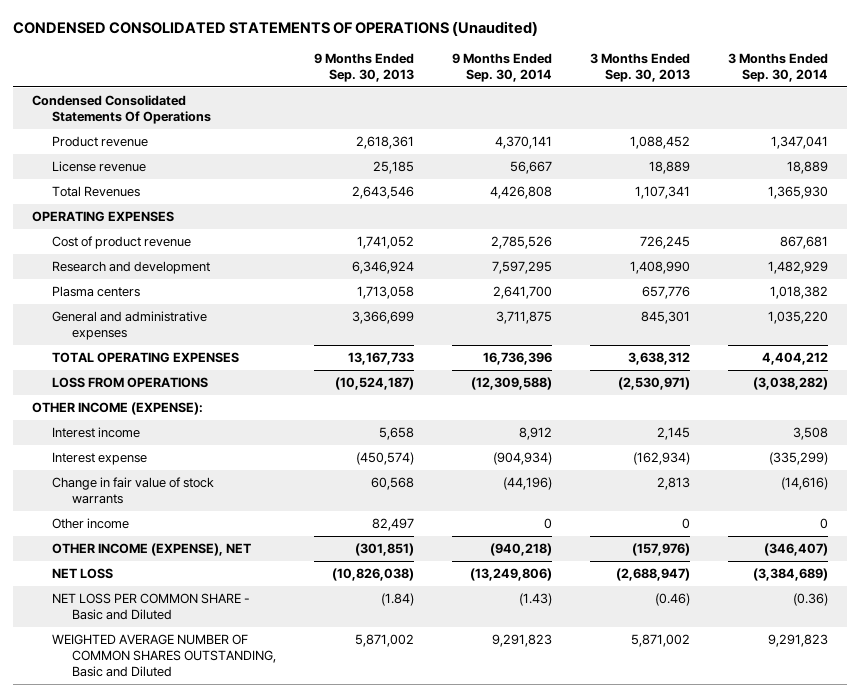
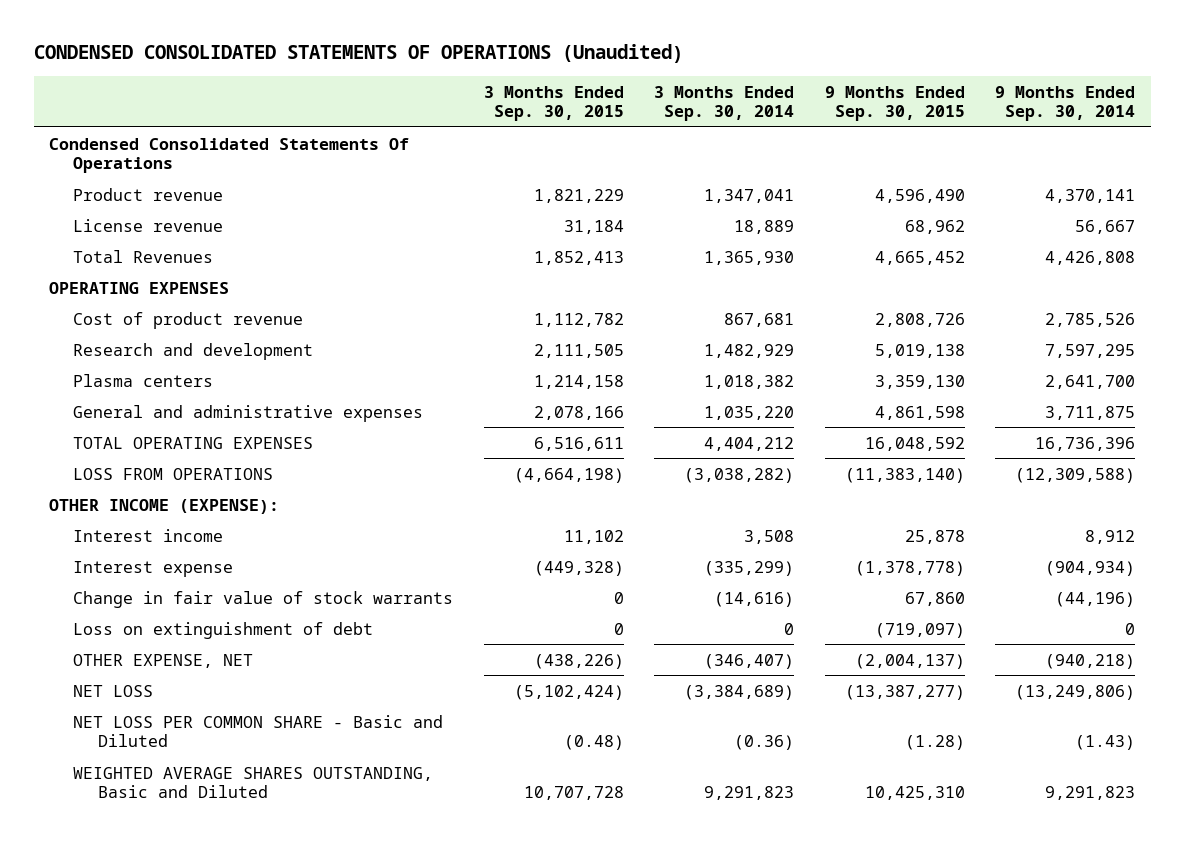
- | 9 Months Ended Sep. 30, 2013 | 9 Months Ended Sep. 30, 2014 | 3 Months Ended Sep. 30, 2013 | 3 Months Ended Sep. 30, 2014
+ | 3 Months Ended Sep. 30, 2015 | 3 Months Ended Sep. 30, 2014 | 9 Months Ended Sep. 30, 2015 | 9 Months Ended Sep. 30, 2014
- Other income | 82,497 | 0 | 0 | 0
- OTHER INCOME (EXPENSE), NET | (301,851) | (940,218) | (157,976) | (346,407)
+ Loss on extinguishment of debt | 0 | 0 | (719,097) | 0
+ OTHER EXPENSE, NET | (438,226) | (346,407) | (2,004,137) | (940,218)
- WEIGHTED AVERAGE NUMBER OF COMMON SHARES OUTSTANDING, Basic and Diluted | 5,871,002 | 9,291,823 | 5,871,002 | 9,291,823
+ WEIGHTED AVERAGE SHARES OUTSTANDING, Basic and Diluted | 10,707,728 | 9,291,823 | 10,425,310 | 9,291,823

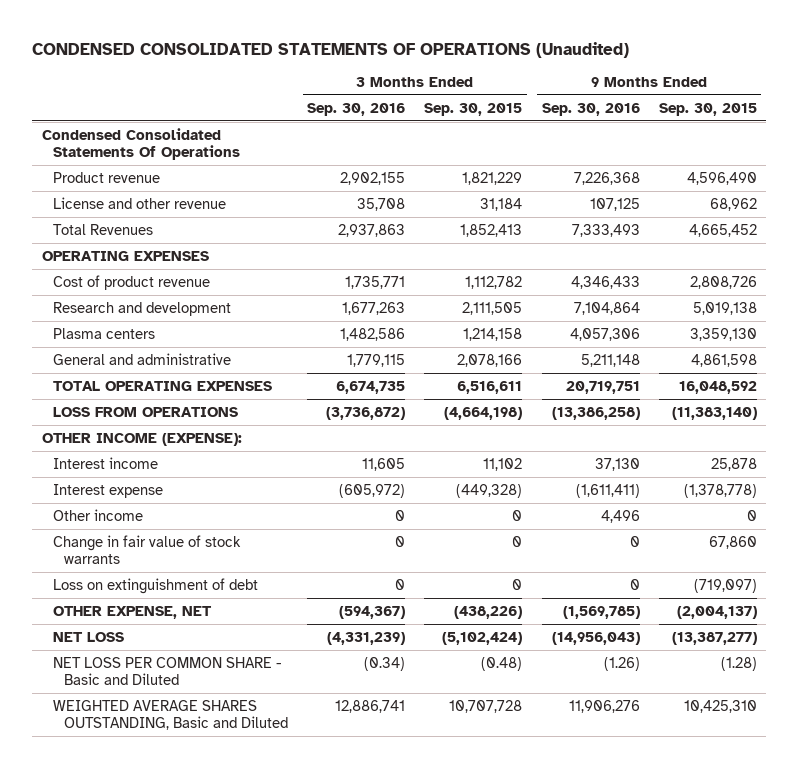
- | 3 Months Ended Sep. 30, 2015 | 3 Months Ended Sep. 30, 2014 | 9 Months Ended Sep. 30, 2015 | 9 Months Ended Sep. 30, 2014
+ | 3 Months Ended Sep. 30, 2016 | 3 Months Ended Sep. 30, 2015 | 9 Months Ended Sep. 30, 2016 | 9 Months Ended Sep. 30, 2015
- License revenue | 31,184 | 18,889 | 68,962 | 56,667
+ License and other revenue | 35,708 | 31,184 | 107,125 | 68,962
- General and administrative expenses | 2,078,166 | 1,035,220 | 4,861,598 | 3,711,875
+ General and administrative | 1,779,115 | 2,078,166 | 5,211,148 | 4,861,598
+ Other income | 0 | 0 | 4,496 | 0

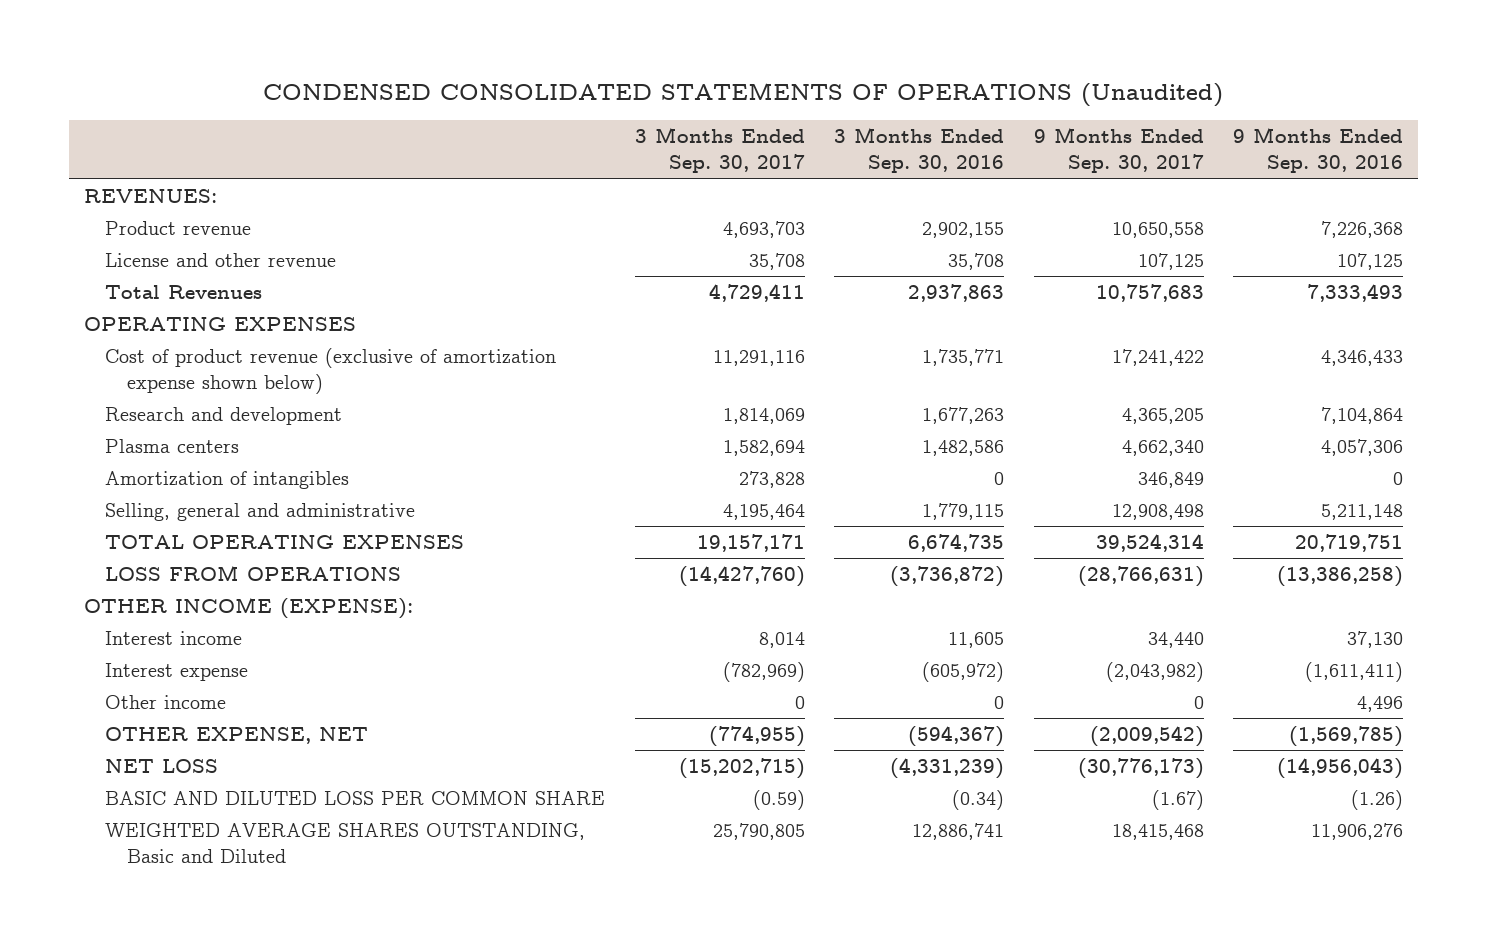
- | 3 Months Ended Sep. 30, 2016 | 3 Months Ended Sep. 30, 2015 | 9 Months Ended Sep. 30, 2016 | 9 Months Ended Sep. 30, 2015
+ | 3 Months Ended Sep. 30, 2017 | 3 Months Ended Sep. 30, 2016 | 9 Months Ended Sep. 30, 2017 | 9 Months Ended Sep. 30, 2016
- Condensed Consolidated Statements Of Operations
+ REVENUES:
- Cost of product revenue | 1,735,771 | 1,112,782 | 4,346,433 | 2,808,726
+ Cost of product revenue (exclusive of amortization expense shown below) | 11,291,116 | 1,735,771 | 17,241,422 | 4,346,433
- General and administrative | 1,779,115 | 2,078,166 | 5,211,148 | 4,861,598
+ Amortization of intangibles | 273,828 | 0 | 346,849 | 0
+ Selling, general and administrative | 4,195,464 | 1,779,115 | 12,908,498 | 5,211,148
- Change in fair value of stock warrants | 0 | 0 | 0 | 67,860
- Loss on extinguishment of debt | 0 | 0 | 0 | (719,097)
- NET LOSS PER COMMON SHARE - Basic and Diluted | (0.34) | (0.48) | (1.26) | (1.28)
+ BASIC AND DILUTED LOSS PER COMMON SHARE | (0.59) | (0.34) | (1.67) | (1.26)

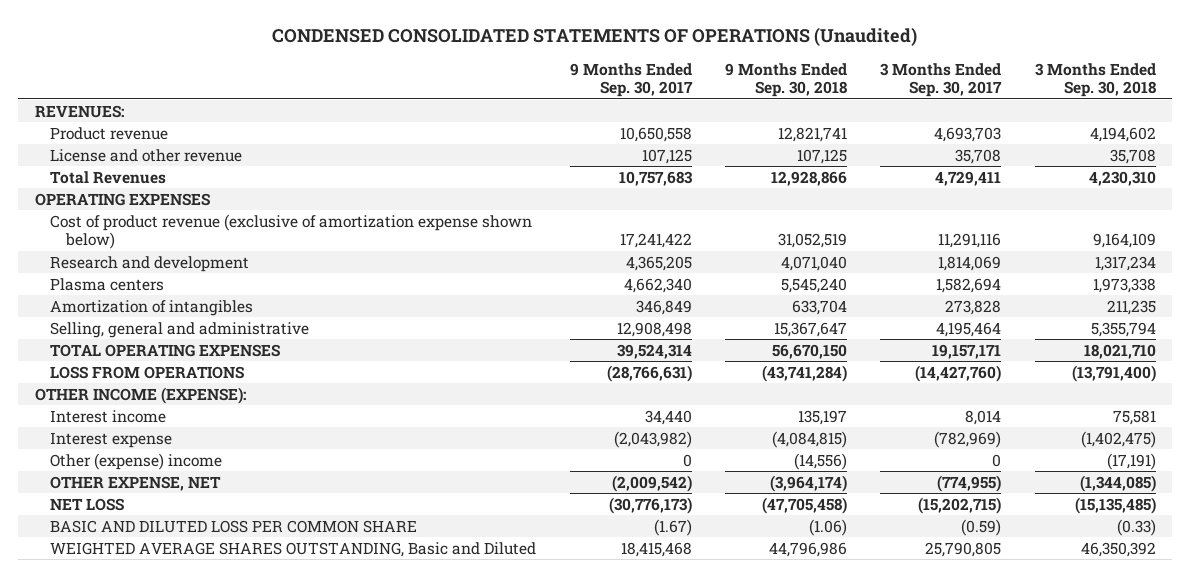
- | 3 Months Ended Sep. 30, 2017 | 3 Months Ended Sep. 30, 2016 | 9 Months Ended Sep. 30, 2017 | 9 Months Ended Sep. 30, 2016
+ | 9 Months Ended Sep. 30, 2017 | 9 Months Ended Sep. 30, 2018 | 3 Months Ended Sep. 30, 2017 | 3 Months Ended Sep. 30, 2018
- Other income | 0 | 0 | 0 | 4,496
+ Other (expense) income | 0 | (14,556) | 0 | (17,191)

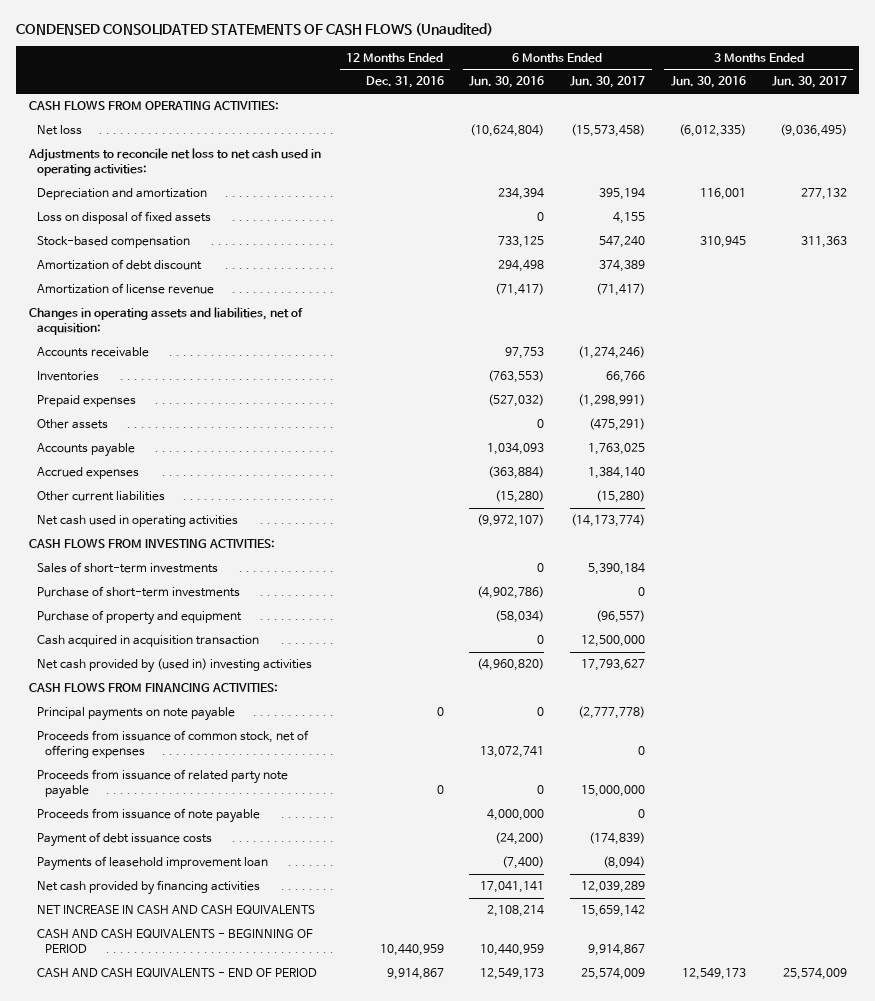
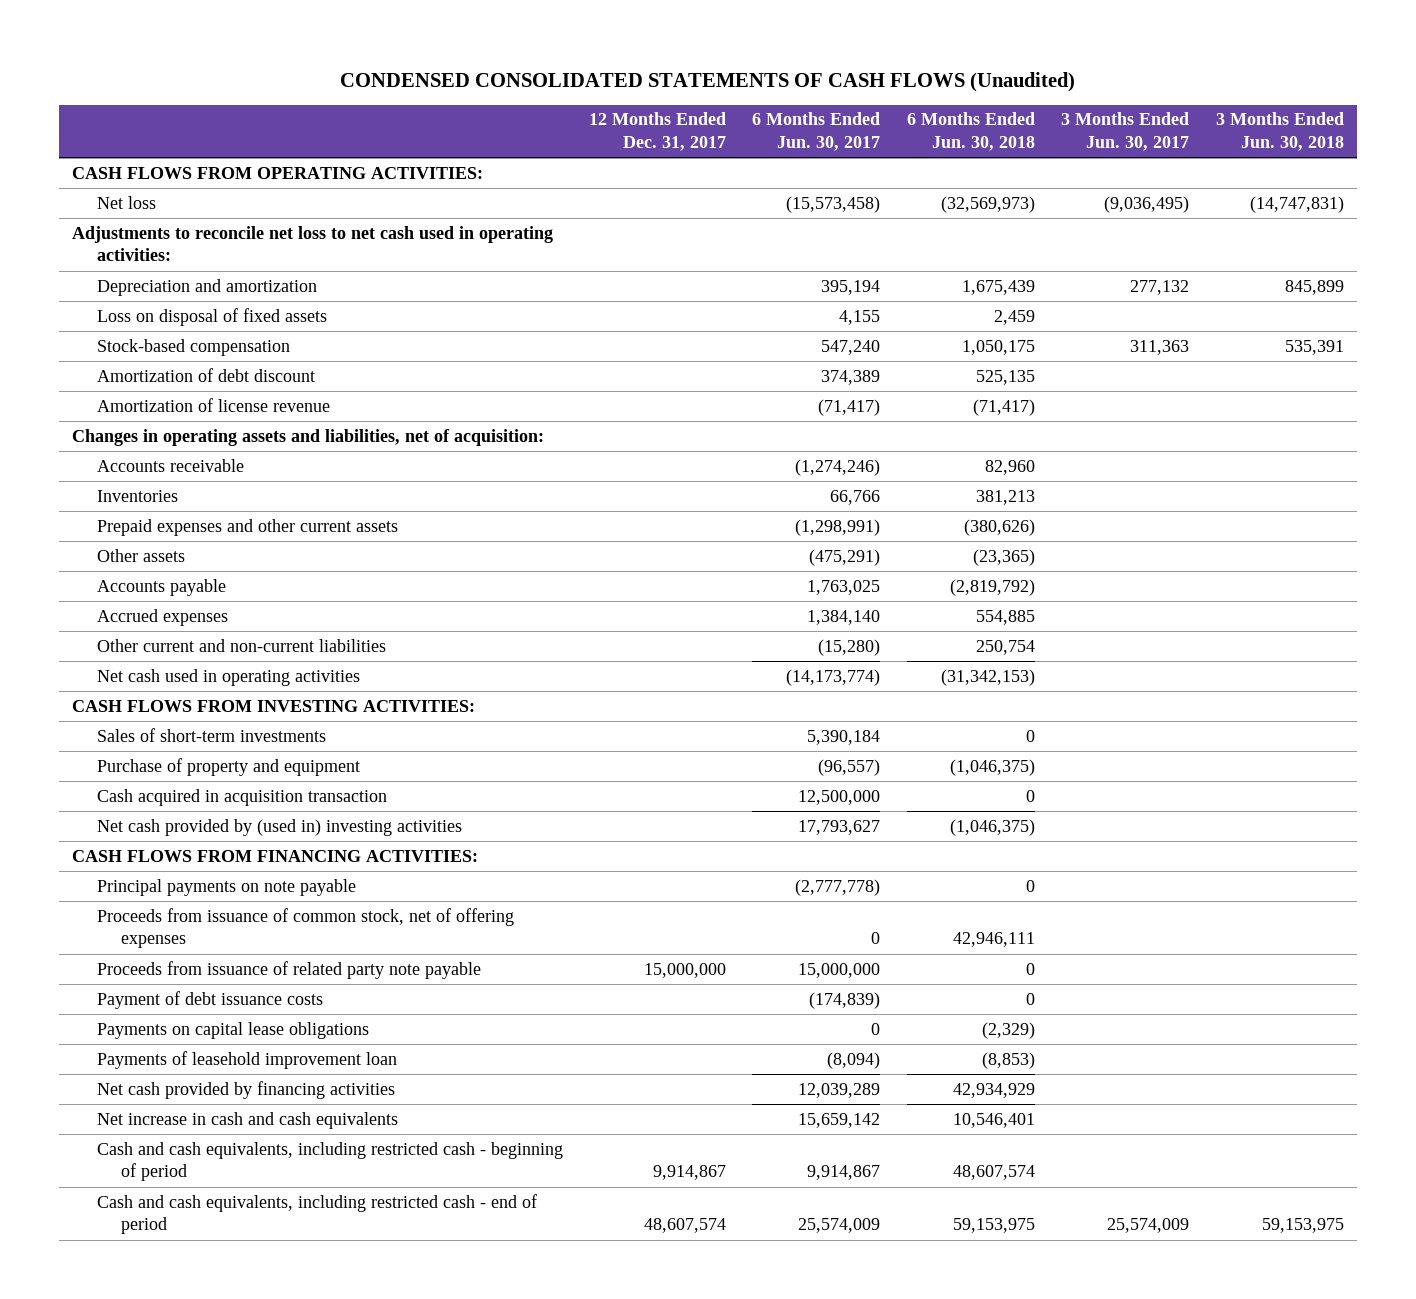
- | 12 Months Ended Dec. 31, 2016 | 6 Months Ended Jun. 30, 2016 | 6 Months Ended Jun. 30, 2017 | 3 Months Ended Jun. 30, 2016 | 3 Months Ended Jun. 30, 2017
+ | 12 Months Ended Dec. 31, 2017 | 6 Months Ended Jun. 30, 2017 | 6 Months Ended Jun. 30, 2018 | 3 Months Ended Jun. 30, 2017 | 3 Months Ended Jun. 30, 2018
- Prepaid expenses | | (527,032) | (1,298,991) | |
+ Prepaid expenses and other current assets | | (1,298,991) | (380,626) | |
- Other current liabilities | | (15,280) | (15,280) | |
+ Other current and non-current liabilities | | (15,280) | 250,754 | |
- Purchase of short-term investments | | (4,902,786) | 0 | |
- Proceeds from issuance of note payable | | 4,000,000 | 0 | |
+ Payments on capital lease obligations | | 0 | (2,329) | |
- NET INCREASE IN CASH AND CASH EQUIVALENTS | | 2,108,214 | 15,659,142 | |
- CASH AND CASH EQUIVALENTS - BEGINNING OF PERIOD | 10,440,959 | 10,440,959 | 9,914,867 | |
- CASH AND CASH EQUIVALENTS - END OF PERIOD | 9,914,867 | 12,549,173 | 25,574,009 | 12,549,173 | 25,574,009
+ Net increase in cash and cash equivalents | | 15,659,142 | 10,546,401 | |
+ Cash and cash equivalents, including restricted cash - beginning of period | 9,914,867 | 9,914,867 | 48,607,574 | |
+ Cash and cash equivalents, including restricted cash - end of period | 48,607,574 | 25,574,009 | 59,153,975 | 25,574,009 | 59,153,975

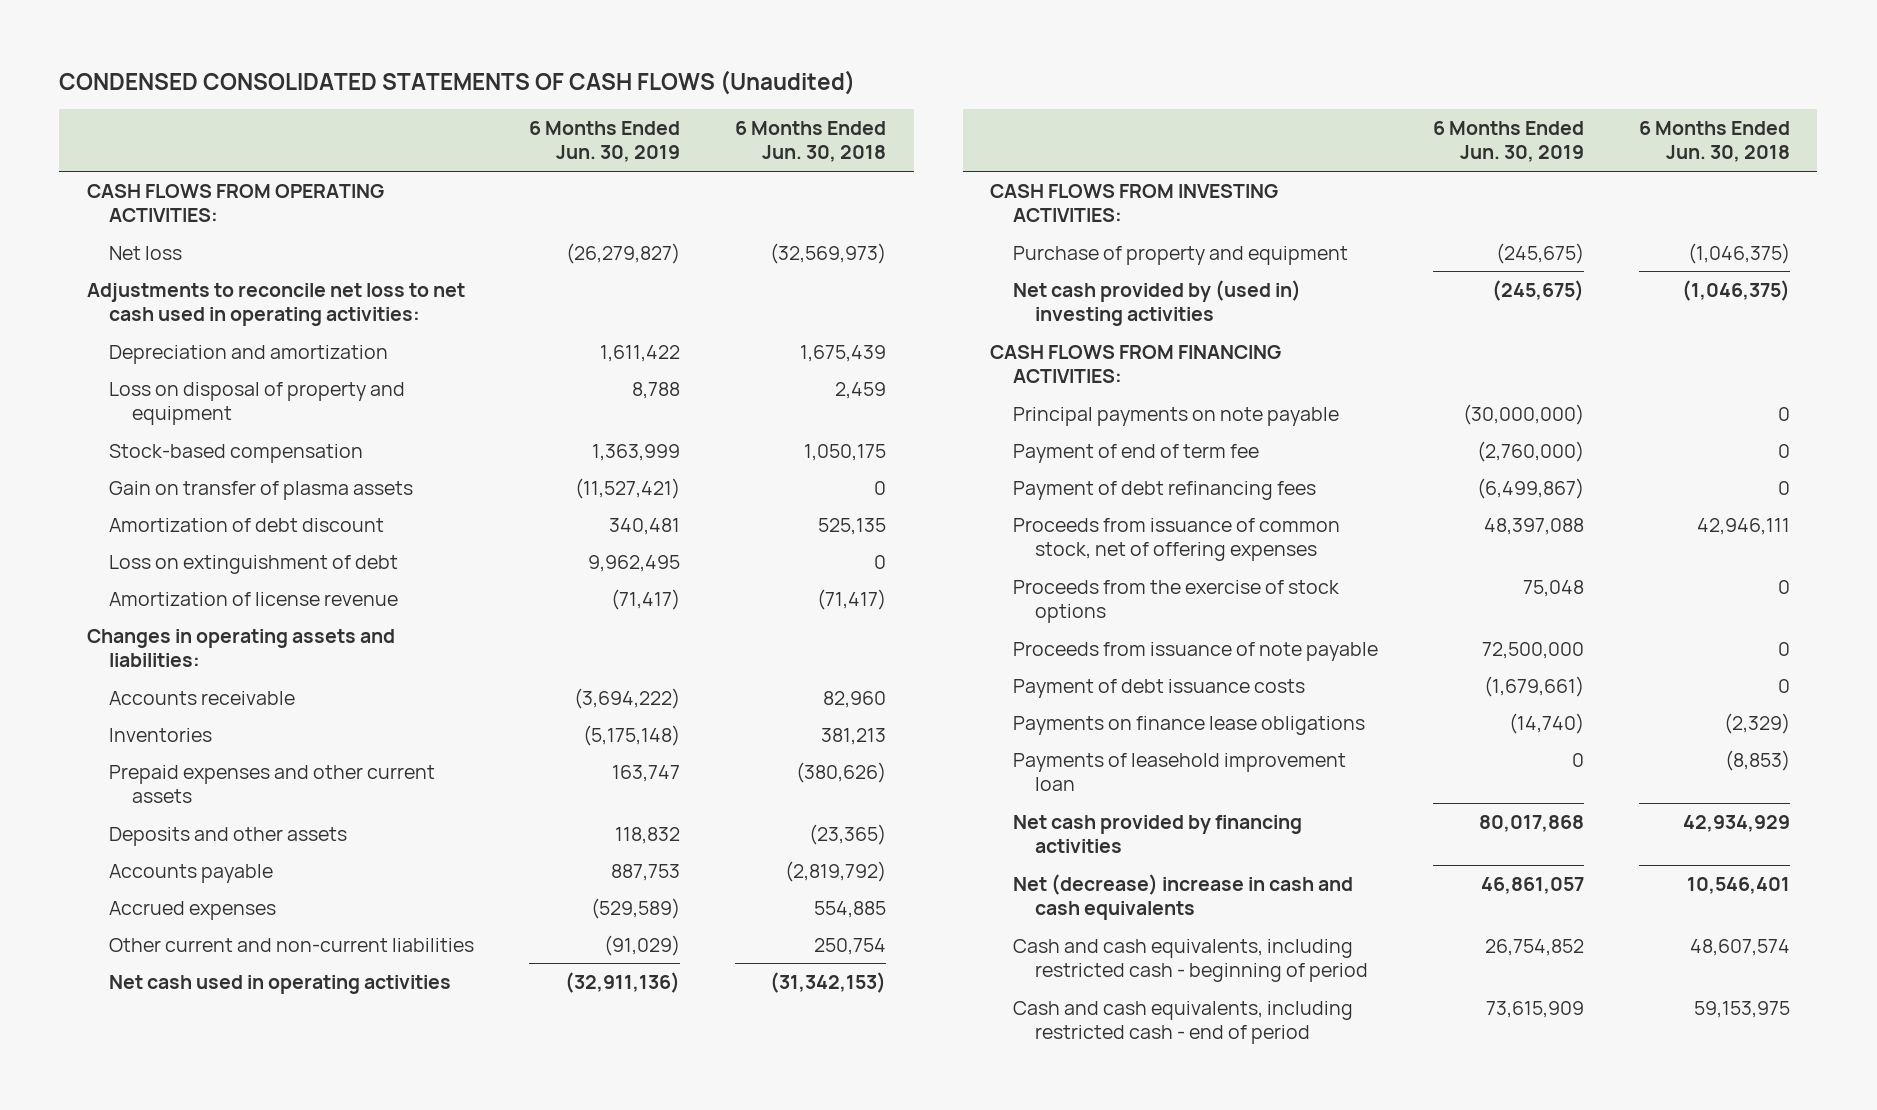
- | 12 Months Ended Dec. 31, 2017 | 6 Months Ended Jun. 30, 2017 | 6 Months Ended Jun. 30, 2018 | 3 Months Ended Jun. 30, 2017 | 3 Months Ended Jun. 30, 2018
+ | 6 Months Ended Jun. 30, 2019 | 6 Months Ended Jun. 30, 2018
- Loss on disposal of fixed assets | | 4,155 | 2,459 | |
+ Loss on disposal of property and equipment | 8,788 | 2,459
+ Gain on transfer of plasma assets | (11,527,421) | 0
+ Loss on extinguishment of debt | 9,962,495 | 0
- Changes in operating assets and liabilities, net of acquisition:
+ Changes in operating assets and liabilities:
- Other assets | | (475,291) | (23,365) | |
+ Deposits and other assets | 118,832 | (23,365)
- Sales of short-term investments | | 5,390,184 | 0 | |
- Cash acquired in acquisition transaction | | 12,500,000 | 0 | |
+ Payment of end of term fee | (2,760,000) | 0
+ Payment of debt refinancing fees | (6,499,867) | 0
- Proceeds from issuance of related party note payable | 15,000,000 | 15,000,000 | 0 | |
+ Proceeds from the exercise of stock options | 75,048 | 0
+ Proceeds from issuance of note payable | 72,500,000 | 0
- Payments on capital lease obligations | | 0 | (2,329) | |
+ Payments on finance lease obligations | (14,740) | (2,329)
- Net increase in cash and cash equivalents | | 15,659,142 | 10,546,401 | |
+ Net (decrease) increase in cash and cash equivalents | 46,861,057 | 10,546,401

